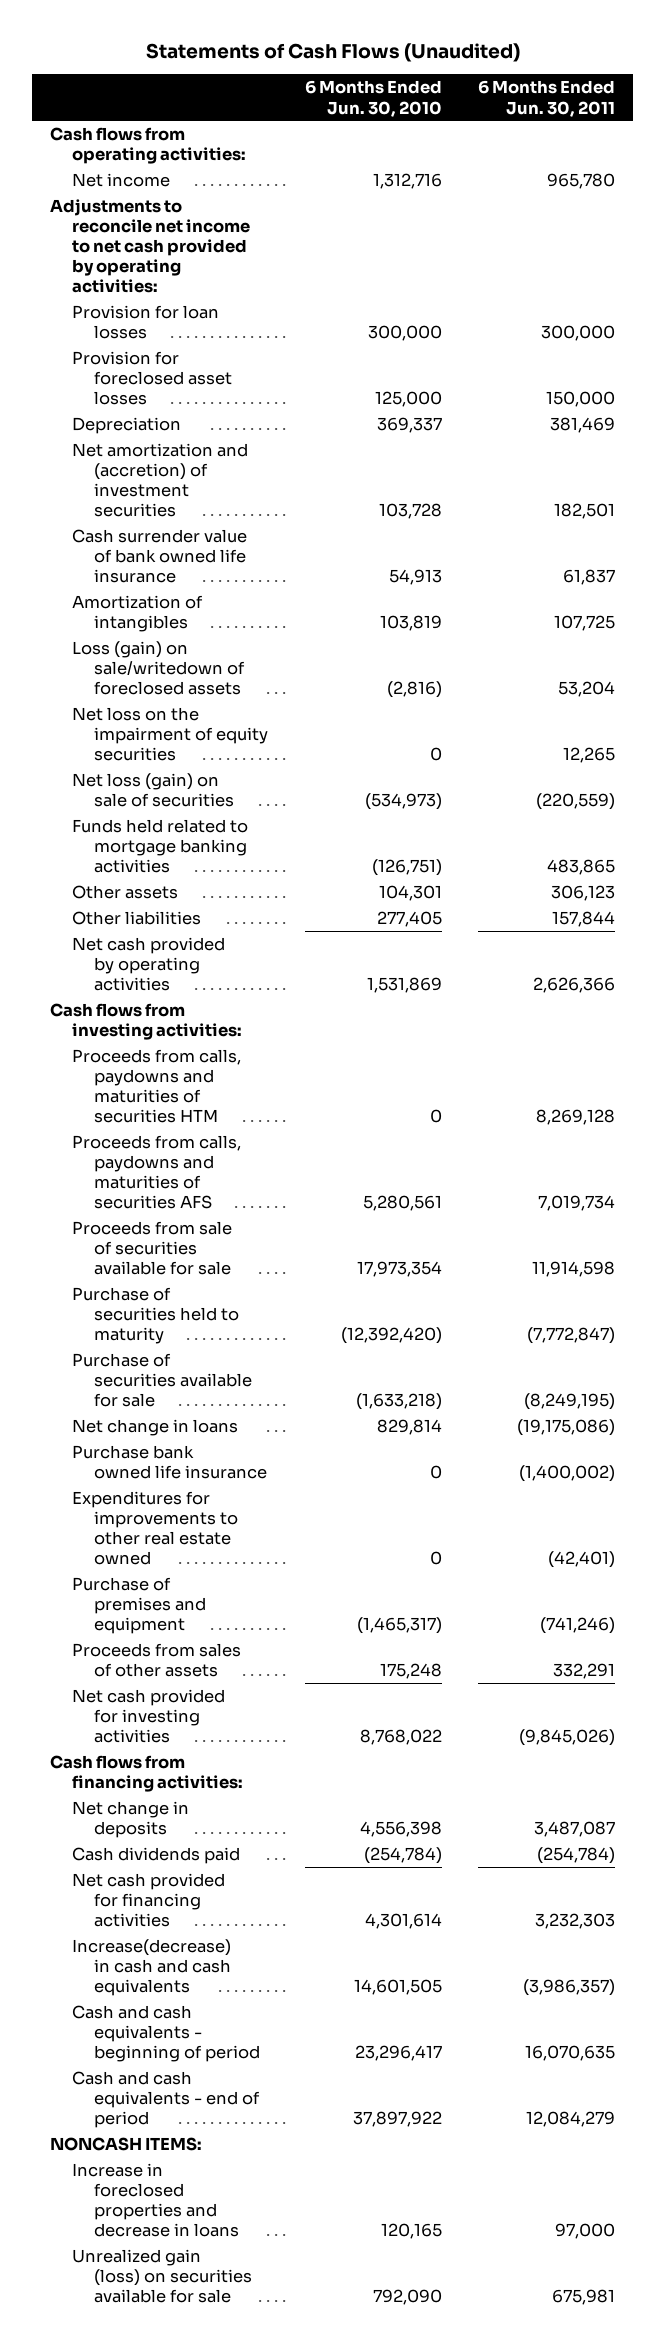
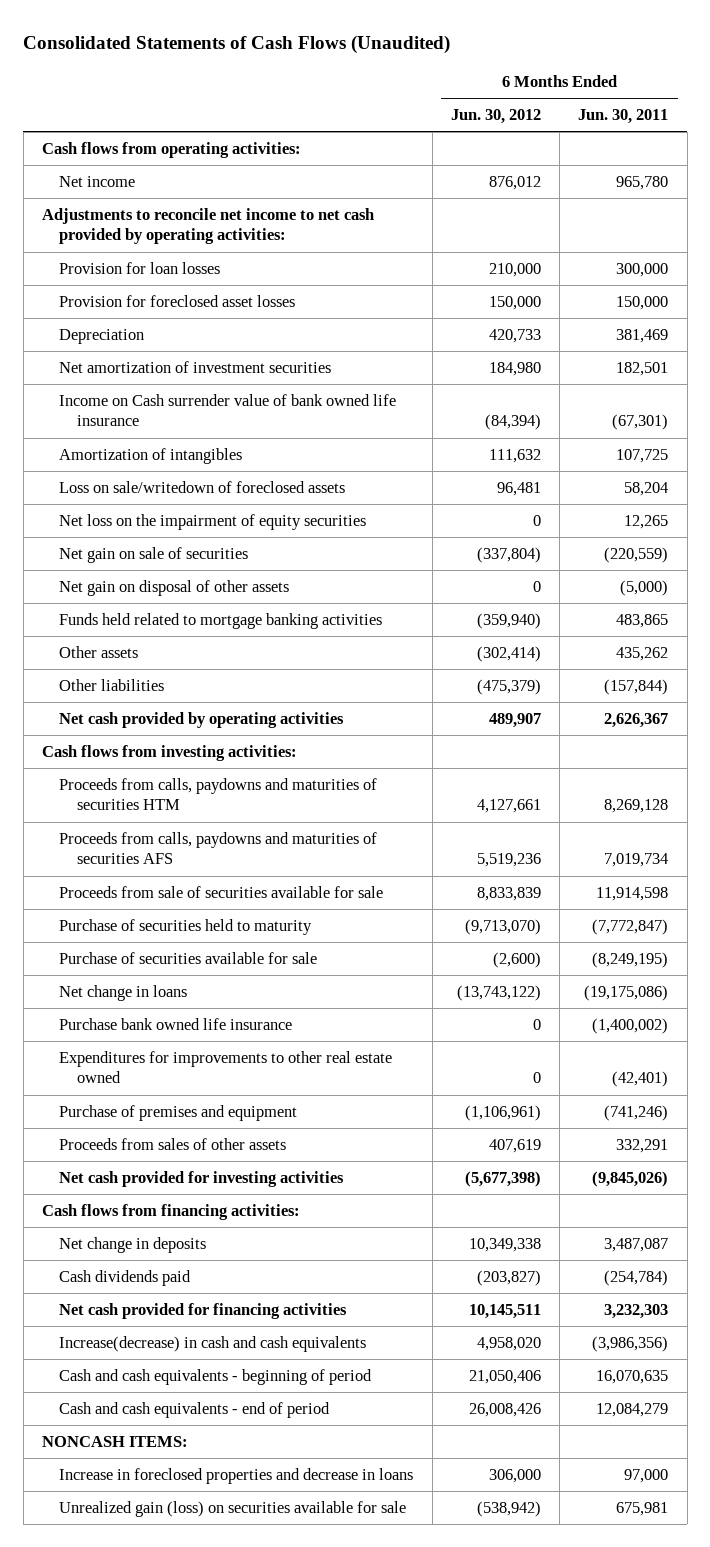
- Statements of Cash Flows (Unaudited)
+ Consolidated Statements of Cash Flows (Unaudited)
- | 6 Months Ended Jun. 30, 2010 | 6 Months Ended Jun. 30, 2011
+ | 6 Months Ended Jun. 30, 2012 | 6 Months Ended Jun. 30, 2011
- Net amortization and (accretion) of investment securities | 103,728 | 182,501
- Cash surrender value of bank owned life insurance | 54,913 | 61,837
+ Net amortization of investment securities | 184,980 | 182,501
+ Income on Cash surrender value of bank owned life insurance | (84,394) | (67,301)
- Loss (gain) on sale/writedown of foreclosed assets | (2,816) | 53,204
+ Loss on sale/writedown of foreclosed assets | 96,481 | 58,204
- Net loss (gain) on sale of securities | (534,973) | (220,559)
+ Net gain on sale of securities | (337,804) | (220,559)
+ Net gain on disposal of other assets | 0 | (5,000)
- Other assets | 104,301 | 306,123
- Other liabilities | 277,405 | 157,844
- Net cash provided by operating activities | 1,531,869 | 2,626,366
+ Other assets | (302,414) | 435,262
+ Other liabilities | (475,379) | (157,844)
+ Net cash provided by operating activities | 489,907 | 2,626,367
- Increase(decrease) in cash and cash equivalents | 14,601,505 | (3,986,357)
+ Increase(decrease) in cash and cash equivalents | 4,958,020 | (3,986,356)

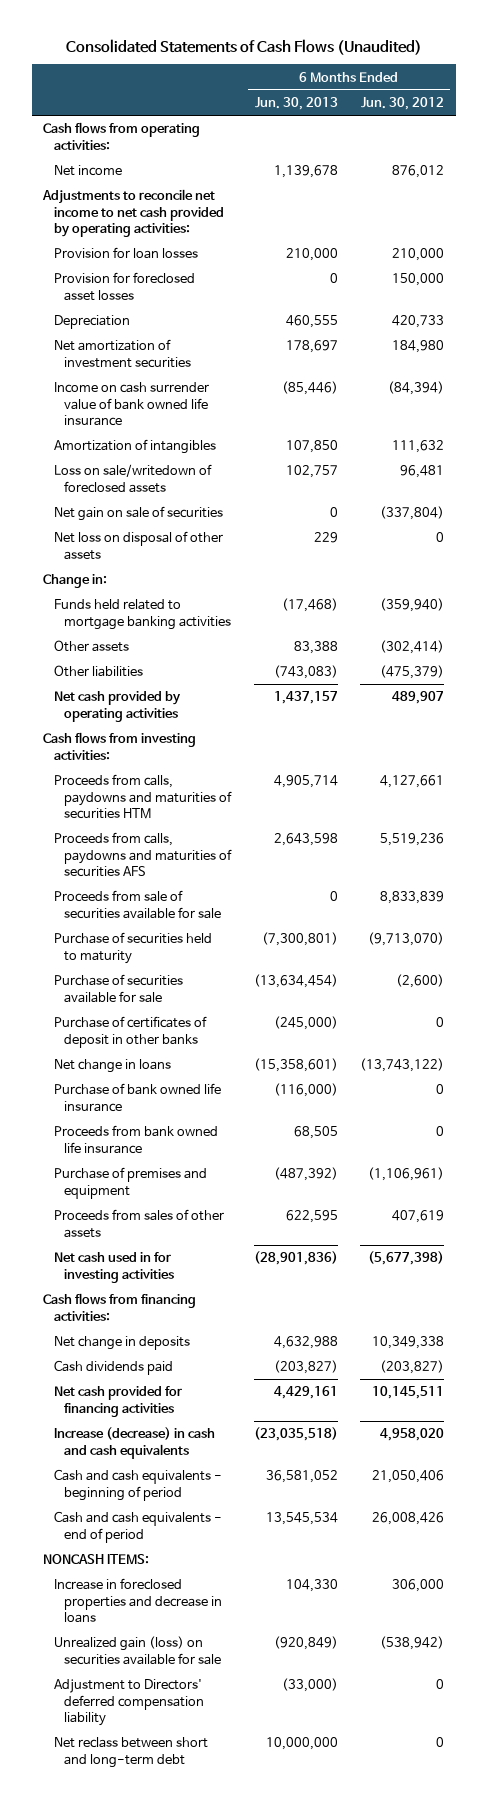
- | 6 Months Ended Jun. 30, 2012 | 6 Months Ended Jun. 30, 2011
+ | 6 Months Ended Jun. 30, 2013 | 6 Months Ended Jun. 30, 2012
- Income on Cash surrender value of bank owned life insurance | (84,394) | (67,301)
+ Income on cash surrender value of bank owned life insurance | (85,446) | (84,394)
- Net loss on the impairment of equity securities | 0 | 12,265
- Net gain on disposal of other assets | 0 | (5,000)
+ Net loss on disposal of other assets | 229 | 0
+ Change in:
+ Purchase of certificates of deposit in other banks | (245,000) | 0
- Purchase bank owned life insurance | 0 | (1,400,002)
- Expenditures for improvements to other real estate owned | 0 | (42,401)
+ Purchase of bank owned life insurance | (116,000) | 0
+ Proceeds from bank owned life insurance | 68,505 | 0
- Net cash provided for investing activities | (5,677,398) | (9,845,026)
+ Net cash used in for investing activities | (28,901,836) | (5,677,398)
- Increase(decrease) in cash and cash equivalents | 4,958,020 | (3,986,356)
+ Increase (decrease) in cash and cash equivalents | (23,035,518) | 4,958,020
+ Adjustment to Directors' deferred compensation liability | (33,000) | 0
+ Net reclass between short and long-term debt | 10,000,000 | 0

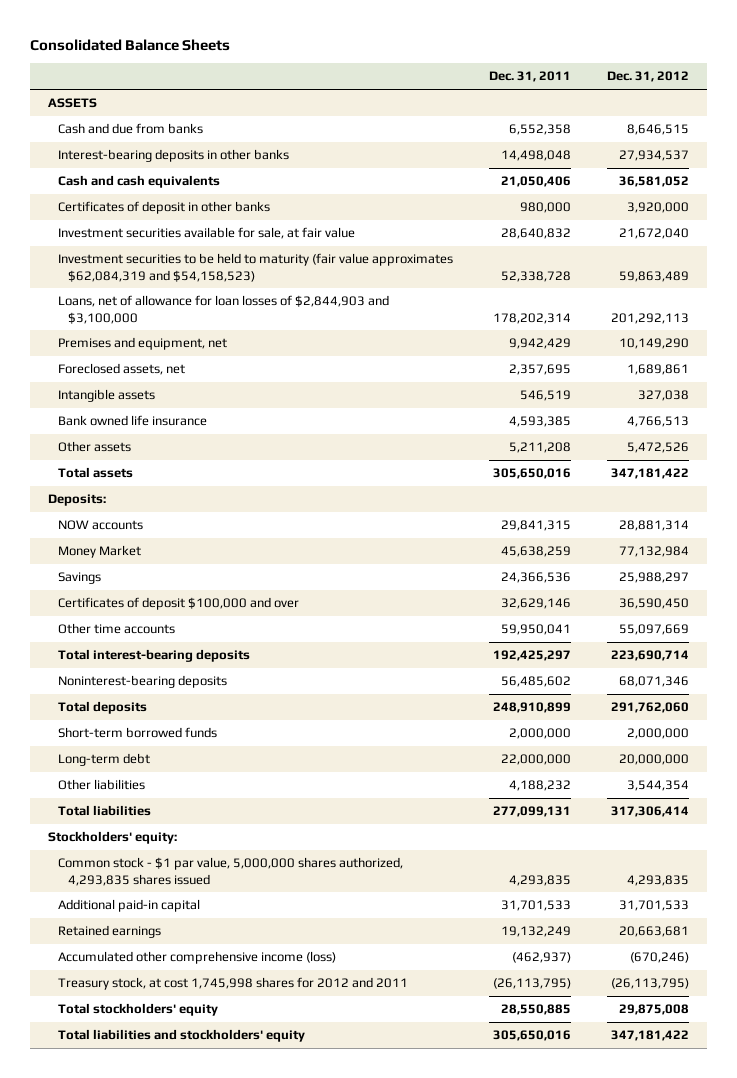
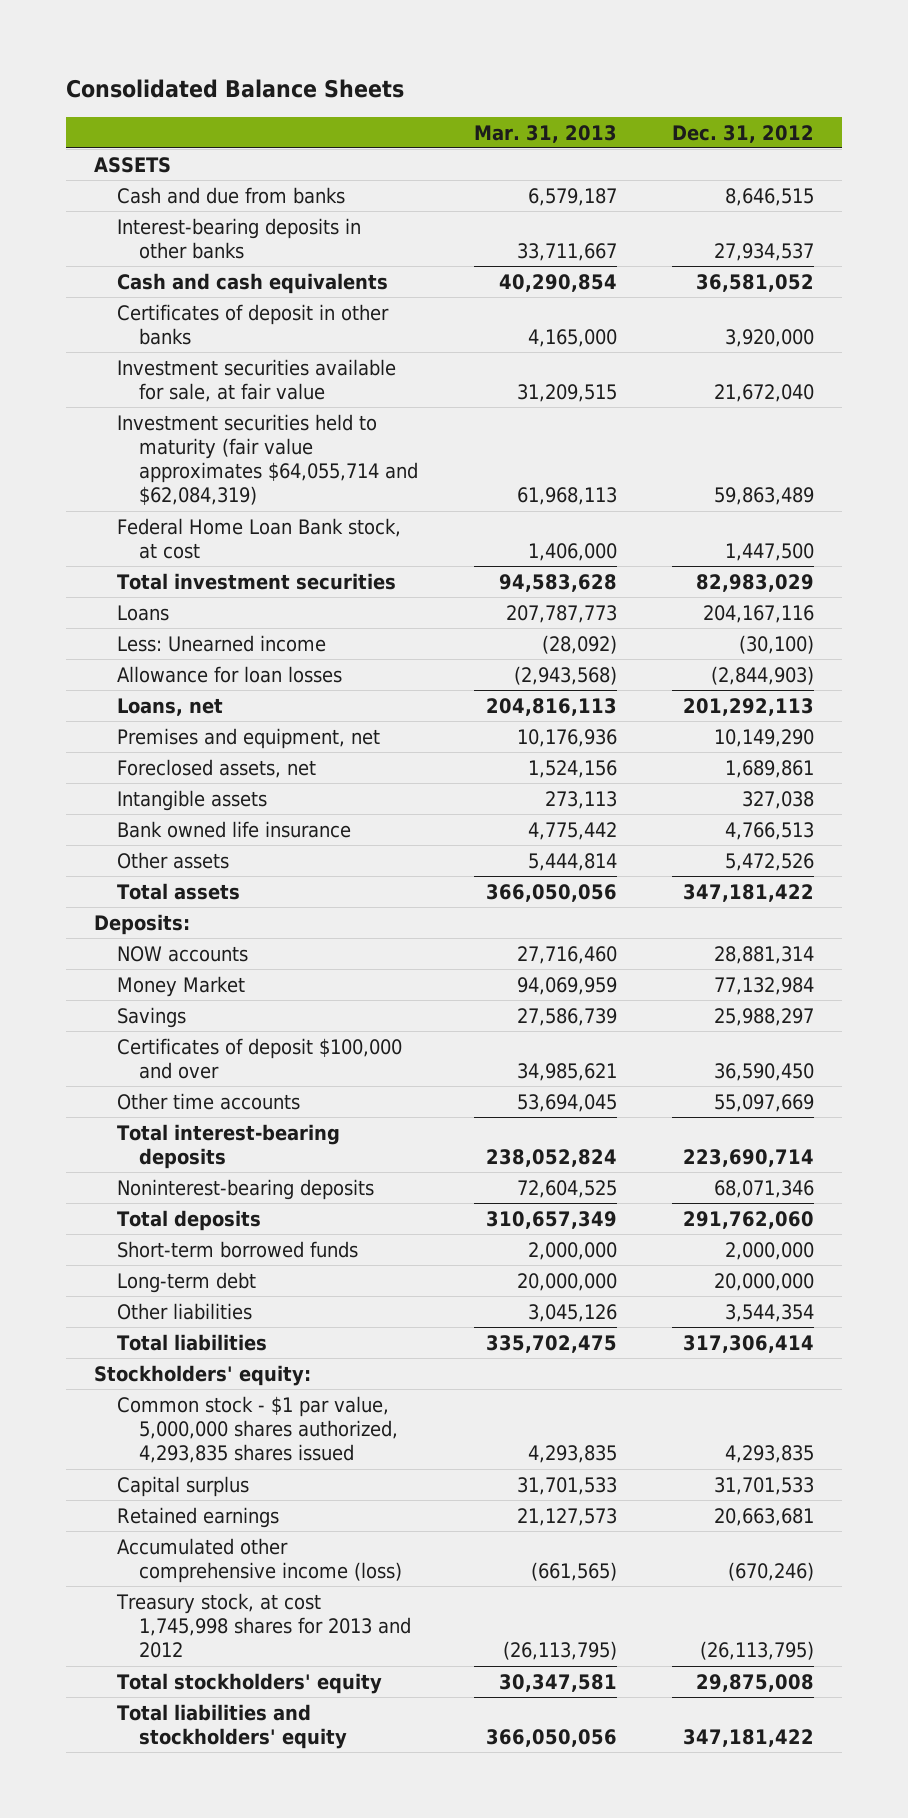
- | Dec. 31, 2011 | Dec. 31, 2012
+ | Mar. 31, 2013 | Dec. 31, 2012
- Investment securities to be held to maturity (fair value approximates $62,084,319 and $54,158,523) | 52,338,728 | 59,863,489
- Loans, net of allowance for loan losses of $2,844,903 and $3,100,000 | 178,202,314 | 201,292,113
+ Investment securities held to maturity (fair value approximates $64,055,714 and $62,084,319) | 61,968,113 | 59,863,489
+ Federal Home Loan Bank stock, at cost | 1,406,000 | 1,447,500
+ Total investment securities | 94,583,628 | 82,983,029
+ Loans | 207,787,773 | 204,167,116
+ Less: Unearned income | (28,092) | (30,100)
+ Allowance for loan losses | (2,943,568) | (2,844,903)
+ Loans, net | 204,816,113 | 201,292,113
- Additional paid-in capital | 31,701,533 | 31,701,533
+ Capital surplus | 31,701,533 | 31,701,533
- Treasury stock, at cost 1,745,998 shares for 2012 and 2011 | (26,113,795) | (26,113,795)
+ Treasury stock, at cost 1,745,998 shares for 2013 and 2012 | (26,113,795) | (26,113,795)

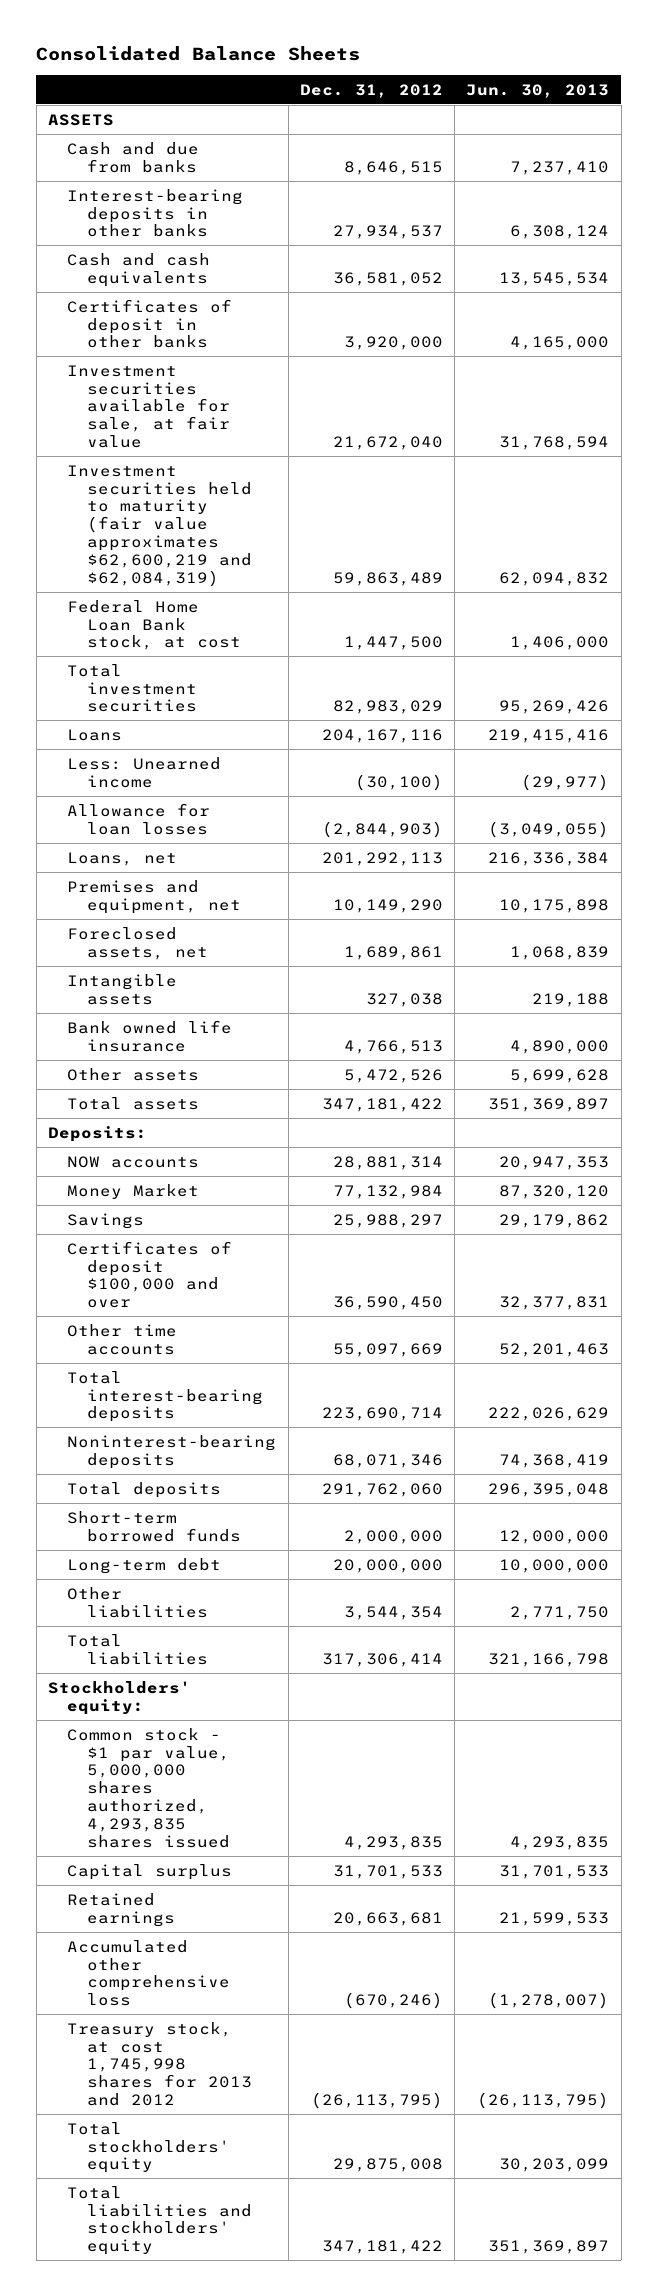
- | Mar. 31, 2013 | Dec. 31, 2012
+ | Dec. 31, 2012 | Jun. 30, 2013
- Investment securities held to maturity (fair value approximates $64,055,714 and $62,084,319) | 61,968,113 | 59,863,489
+ Investment securities held to maturity (fair value approximates $62,600,219 and $62,084,319) | 59,863,489 | 62,094,832
- Accumulated other comprehensive income (loss) | (661,565) | (670,246)
+ Accumulated other comprehensive loss | (670,246) | (1,278,007)

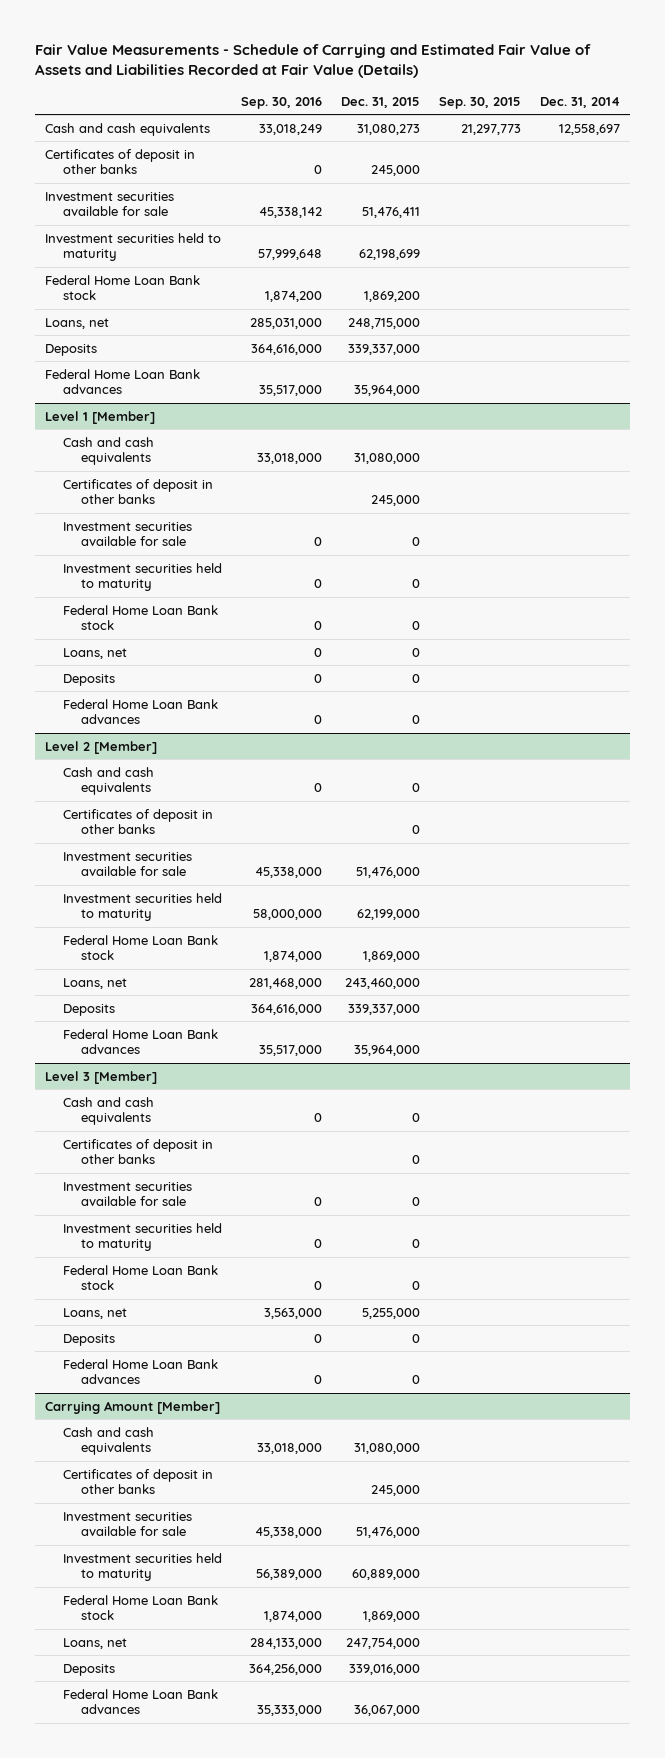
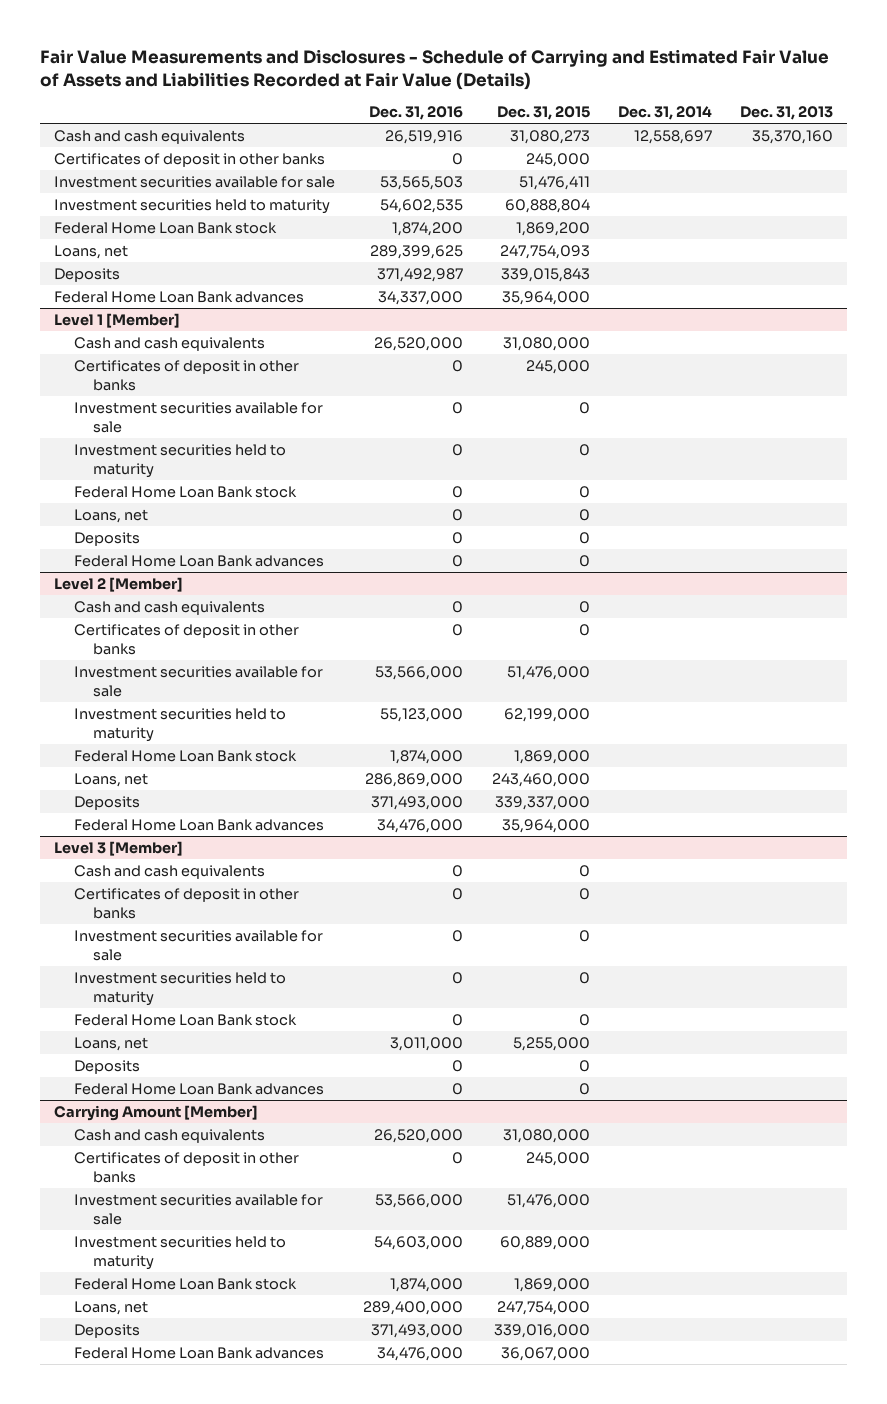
- Fair Value Measurements - Schedule of Carrying and Estimated Fair Value of Assets and Liabilities Recorded at Fair Value (Details)
+ Fair Value Measurements and Disclosures - Schedule of Carrying and Estimated Fair Value of Assets and Liabilities Recorded at Fair Value (Details)
- | Sep. 30, 2016 | Dec. 31, 2015 | Sep. 30, 2015 | Dec. 31, 2014
+ | Dec. 31, 2016 | Dec. 31, 2015 | Dec. 31, 2014 | Dec. 31, 2013
- Investment securities held to maturity | 57,999,648 | 62,198,699 | |
+ Investment securities held to maturity | 54,602,535 | 60,888,804 | |
- Loans, net | 285,031,000 | 248,715,000 | |
- Deposits | 364,616,000 | 339,337,000 | |
+ Loans, net | 289,399,625 | 247,754,093 | |
+ Deposits | 371,492,987 | 339,015,843 | |

